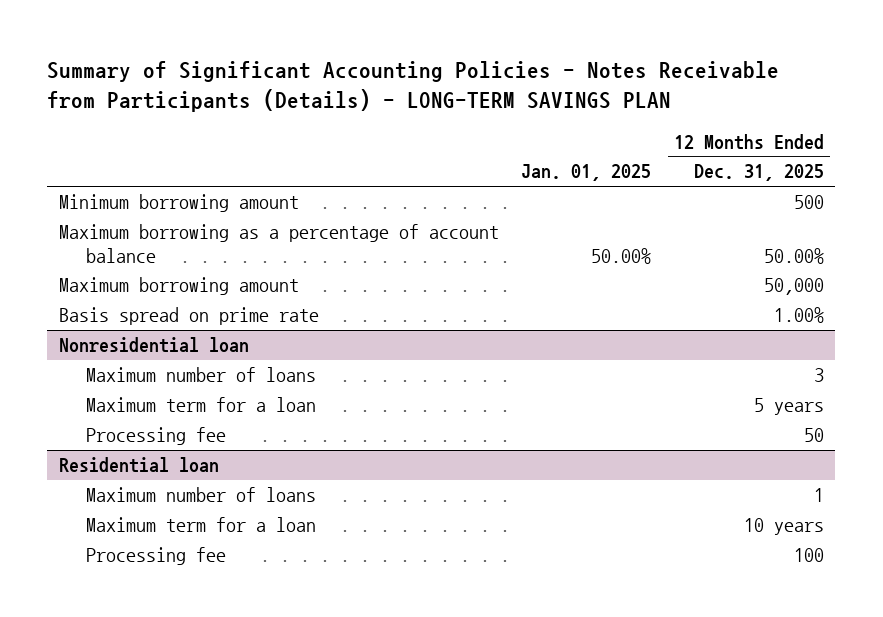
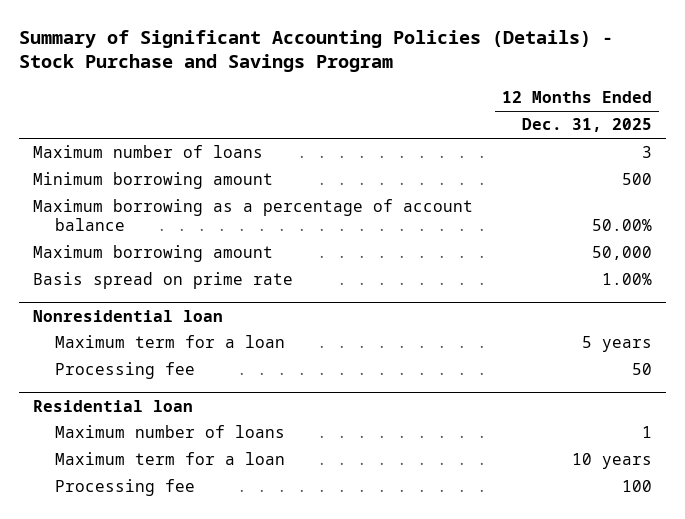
- Summary of Significant Accounting Policies - Notes Receivable from Participants (Details) - LONG-TERM SAVINGS PLAN
+ Summary of Significant Accounting Policies (Details) - Stock Purchase and Savings Program
- | Jan. 01, 2025 | 12 Months Ended Dec. 31, 2025
+ | 12 Months Ended Dec. 31, 2025
+ Maximum number of loans | 3
@ Nonresidential loan
- Maximum number of loans | | 3

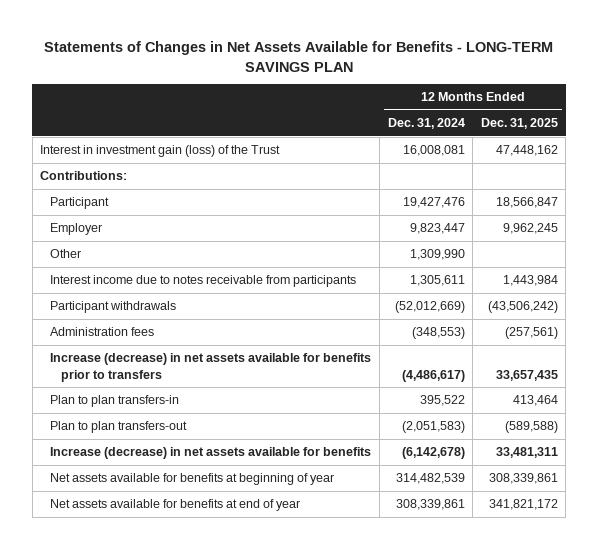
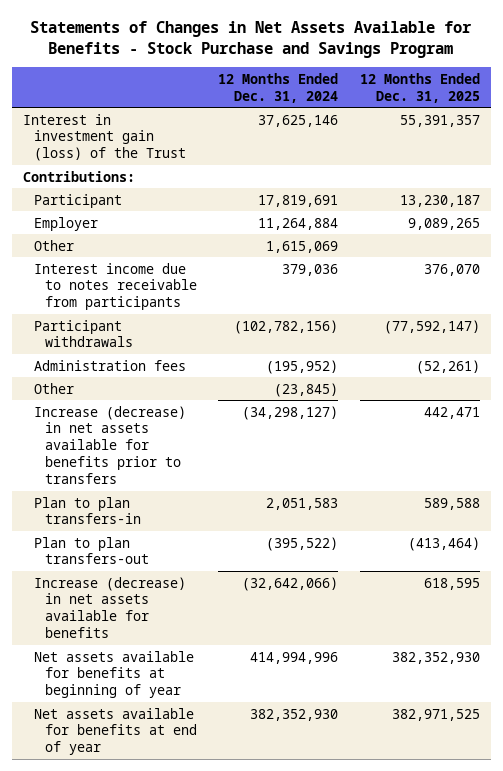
- Statements of Changes in Net Assets Available for Benefits - LONG-TERM SAVINGS PLAN
+ Statements of Changes in Net Assets Available for Benefits - Stock Purchase and Savings Program
- Interest in investment gain (loss) of the Trust | 16,008,081 | 47,448,162
+ Interest in investment gain (loss) of the Trust | 37,625,146 | 55,391,357
- Participant | 19,427,476 | 18,566,847
- Employer | 9,823,447 | 9,962,245
- Other | 1,309,990 |
- Interest income due to notes receivable from participants | 1,305,611 | 1,443,984
- Participant withdrawals | (52,012,669) | (43,506,242)
- Administration fees | (348,553) | (257,561)
- Increase (decrease) in net assets available for benefits prior to transfers | (4,486,617) | 33,657,435
- Plan to plan transfers-in | 395,522 | 413,464
- Plan to plan transfers-out | (2,051,583) | (589,588)
- Increase (decrease) in net assets available for benefits | (6,142,678) | 33,481,311
- Net assets available for benefits at beginning of year | 314,482,539 | 308,339,861
- Net assets available for benefits at end of year | 308,339,861 | 341,821,172
+ Participant | 17,819,691 | 13,230,187
+ Employer | 11,264,884 | 9,089,265
+ Other | 1,615,069 |
+ Interest income due to notes receivable from participants | 379,036 | 376,070
+ Participant withdrawals | (102,782,156) | (77,592,147)
+ Administration fees | (195,952) | (52,261)
+ Other | (23,845) |
+ Increase (decrease) in net assets available for benefits prior to transfers | (34,298,127) | 442,471
+ Plan to plan transfers-in | 2,051,583 | 589,588
+ Plan to plan transfers-out | (395,522) | (413,464)
+ Increase (decrease) in net assets available for benefits | (32,642,066) | 618,595
+ Net assets available for benefits at beginning of year | 414,994,996 | 382,352,930
+ Net assets available for benefits at end of year | 382,352,930 | 382,971,525

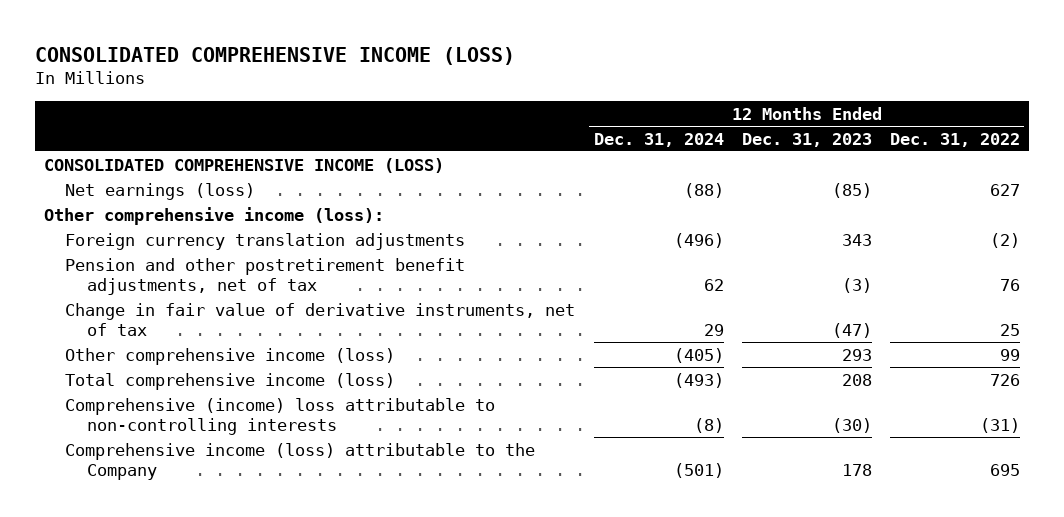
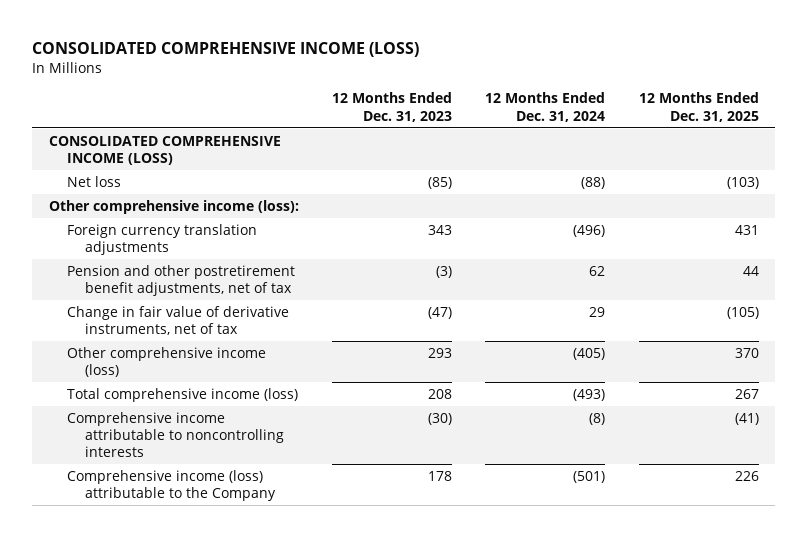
- | 12 Months Ended Dec. 31, 2024 | 12 Months Ended Dec. 31, 2023 | 12 Months Ended Dec. 31, 2022
+ | 12 Months Ended Dec. 31, 2023 | 12 Months Ended Dec. 31, 2024 | 12 Months Ended Dec. 31, 2025
- Net earnings (loss) | (88) | (85) | 627
+ Net loss | (85) | (88) | (103)
- Comprehensive (income) loss attributable to non-controlling interests | (8) | (30) | (31)
+ Comprehensive income attributable to noncontrolling interests | (30) | (8) | (41)

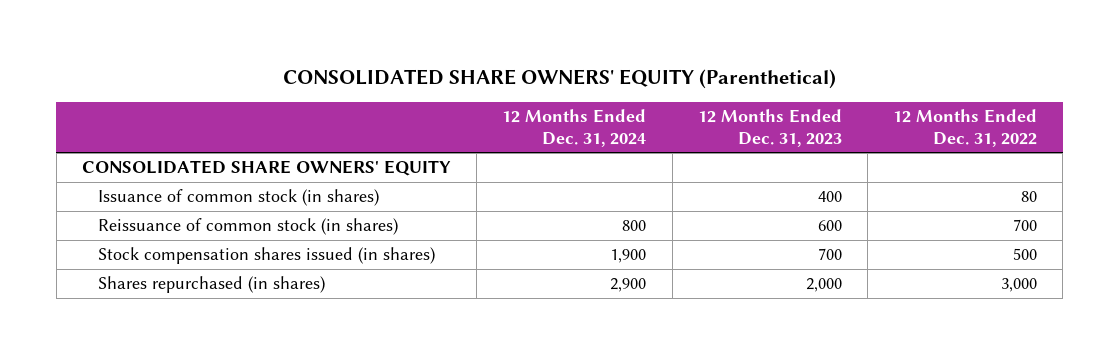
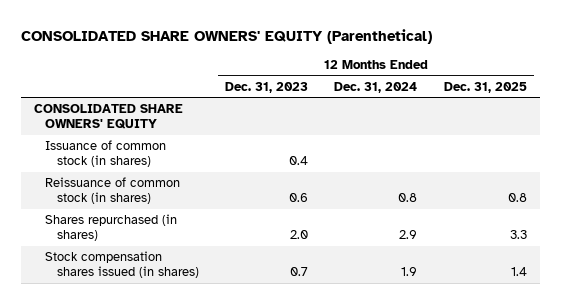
- | 12 Months Ended Dec. 31, 2024 | 12 Months Ended Dec. 31, 2023 | 12 Months Ended Dec. 31, 2022
+ | 12 Months Ended Dec. 31, 2023 | 12 Months Ended Dec. 31, 2024 | 12 Months Ended Dec. 31, 2025
- Issuance of common stock (in shares) | | 400 | 80
- Reissuance of common stock (in shares) | 800 | 600 | 700
- Stock compensation shares issued (in shares) | 1,900 | 700 | 500
- Shares repurchased (in shares) | 2,900 | 2,000 | 3,000
+ Issuance of common stock (in shares) | 0.4 | |
+ Reissuance of common stock (in shares) | 0.6 | 0.8 | 0.8
+ Shares repurchased (in shares) | 2.0 | 2.9 | 3.3
+ Stock compensation shares issued (in shares) | 0.7 | 1.9 | 1.4

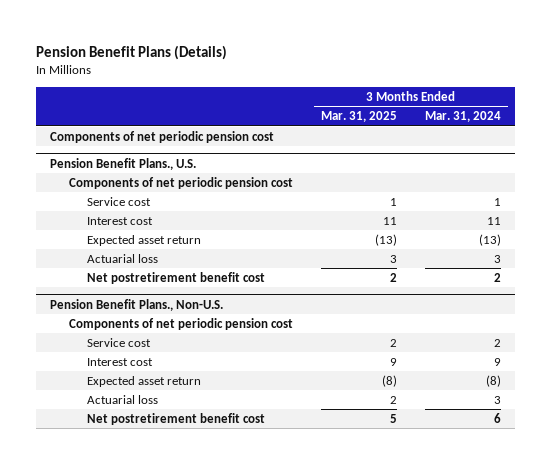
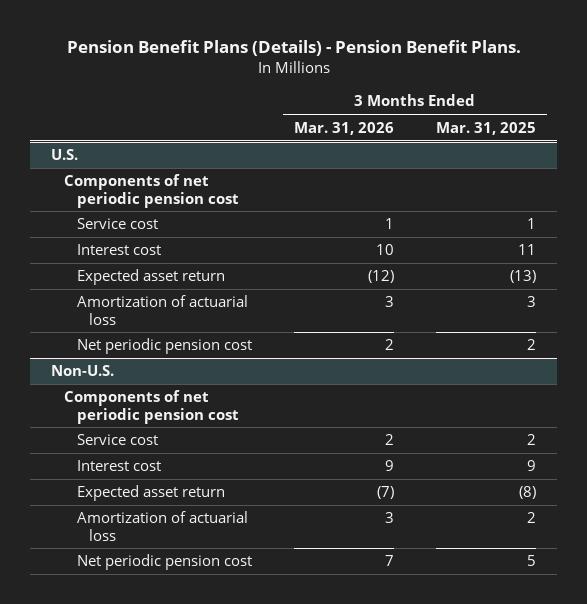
- Pension Benefit Plans (Details)
+ Pension Benefit Plans (Details) - Pension Benefit Plans.
- | 3 Months Ended Mar. 31, 2025 | 3 Months Ended Mar. 31, 2024
+ | 3 Months Ended Mar. 31, 2026 | 3 Months Ended Mar. 31, 2025
- Components of net periodic pension cost
- Pension Benefit Plans., U.S.
+ U.S.
- Actuarial loss | 3 | 3
- Net postretirement benefit cost | 2 | 2
- Pension Benefit Plans., Non-U.S.
+ Amortization of actuarial loss | 3 | 3
+ Net periodic pension cost | 2 | 2
+ Non-U.S.
- Actuarial loss | 2 | 3
- Net postretirement benefit cost | 5 | 6
+ Amortization of actuarial loss | 3 | 2
+ Net periodic pension cost | 7 | 5

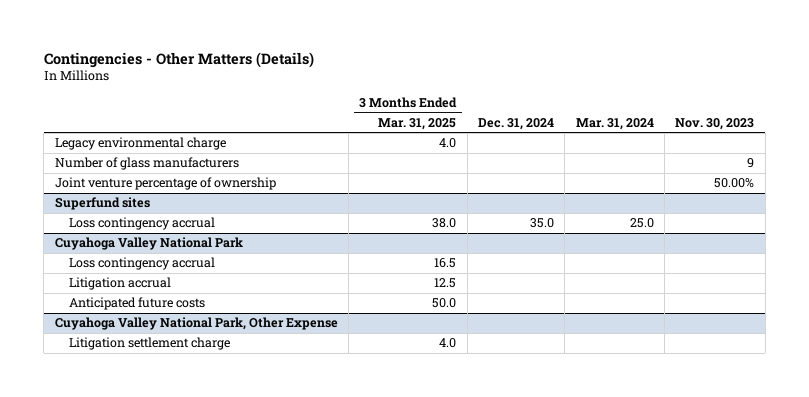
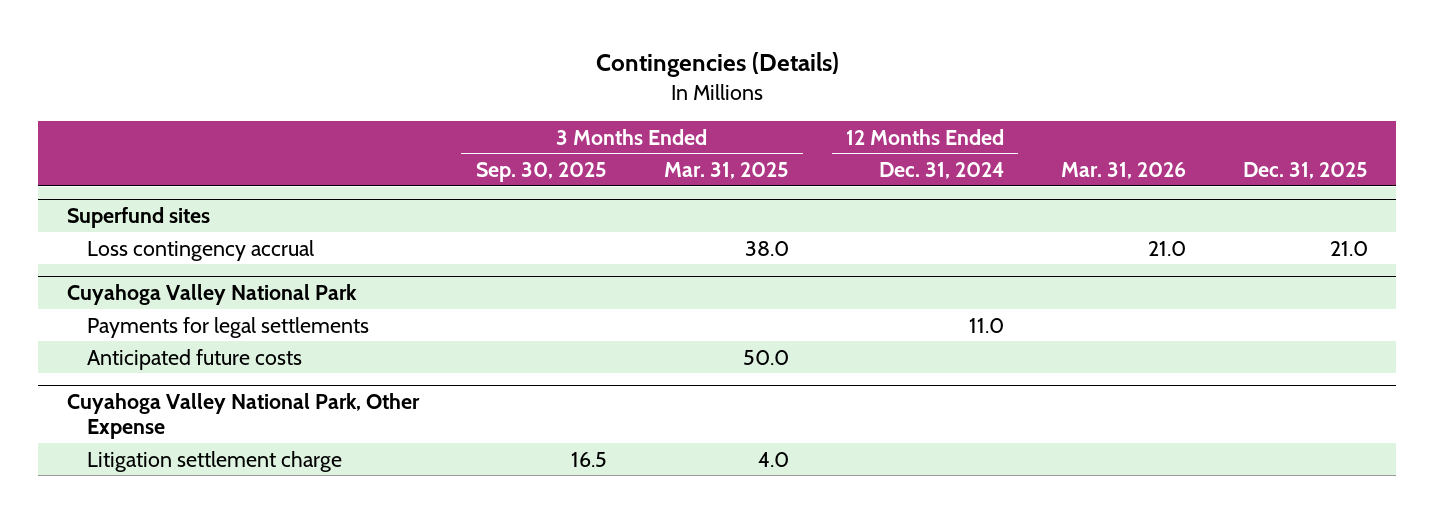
- Contingencies - Other Matters (Details)
+ Contingencies (Details)
- | 3 Months Ended Mar. 31, 2025 | Dec. 31, 2024 | Mar. 31, 2024 | Nov. 30, 2023
+ | 3 Months Ended Sep. 30, 2025 | 3 Months Ended Mar. 31, 2025 | 12 Months Ended Dec. 31, 2024 | Mar. 31, 2026 | Dec. 31, 2025
- Legacy environmental charge | 4.0 | | |
- Number of glass manufacturers | | | | 9
- Joint venture percentage of ownership | | | | 50.00%
@ Cuyahoga Valley National Park
- Loss contingency accrual | 16.5 | | |
- Litigation accrual | 12.5 | | |
+ Payments for legal settlements | | | 11.0 | |

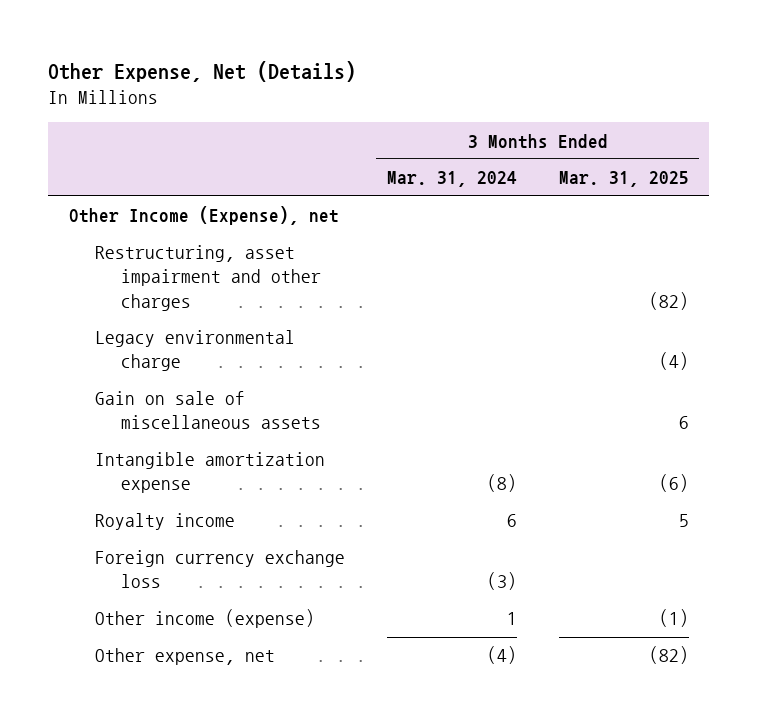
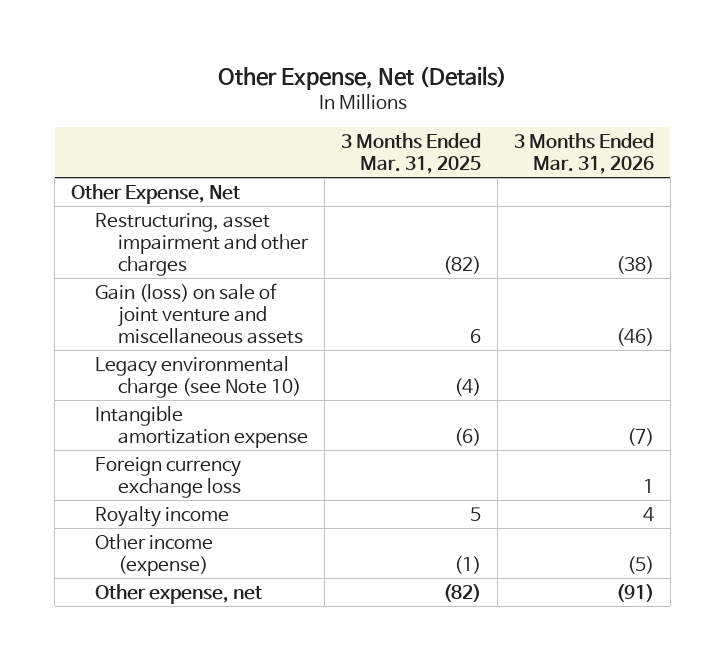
- | 3 Months Ended Mar. 31, 2024 | 3 Months Ended Mar. 31, 2025
+ | 3 Months Ended Mar. 31, 2025 | 3 Months Ended Mar. 31, 2026
- Other Income (Expense), net
+ Other Expense, Net
- Legacy environmental charge | | (4)
- Gain on sale of miscellaneous assets | | 6
+ Gain (loss) on sale of joint venture and miscellaneous assets | 6 | (46)
+ Legacy environmental charge (see Note 10) | (4) |
moved down: Royalty income | 5 | 4

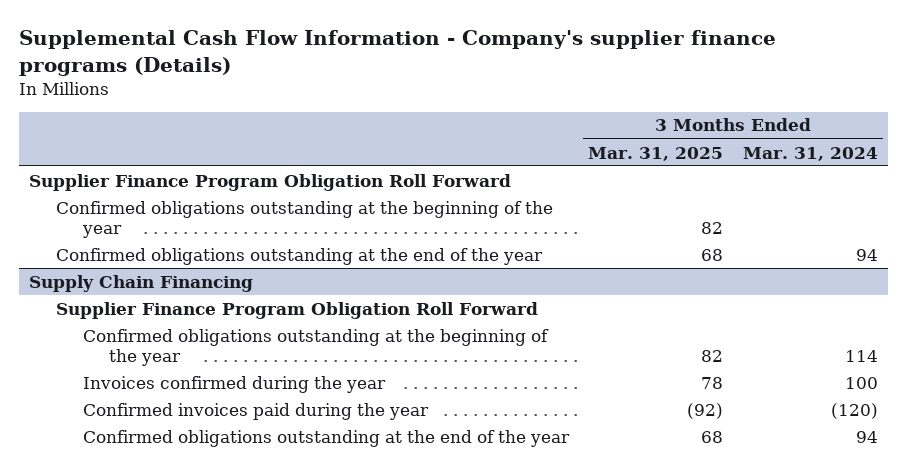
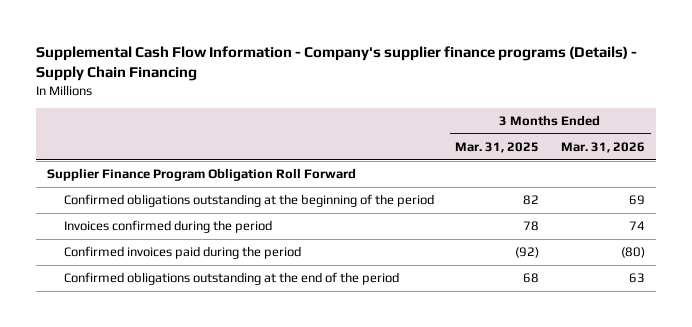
- Supplemental Cash Flow Information - Company's supplier finance programs (Details)
+ Supplemental Cash Flow Information - Company's supplier finance programs (Details) - Supply Chain Financing
- | 3 Months Ended Mar. 31, 2025 | 3 Months Ended Mar. 31, 2024
+ | 3 Months Ended Mar. 31, 2025 | 3 Months Ended Mar. 31, 2026
- Confirmed obligations outstanding at the beginning of the year | 82 |
- Confirmed obligations outstanding at the end of the year | 68 | 94
- Supply Chain Financing
- Supplier Finance Program Obligation Roll Forward
- Confirmed obligations outstanding at the beginning of the year | 82 | 114
- Invoices confirmed during the year | 78 | 100
- Confirmed invoices paid during the year | (92) | (120)
- Confirmed obligations outstanding at the end of the year | 68 | 94
+ Confirmed obligations outstanding at the beginning of the period | 82 | 69
+ Invoices confirmed during the period | 78 | 74
+ Confirmed invoices paid during the period | (92) | (80)
+ Confirmed obligations outstanding at the end of the period | 68 | 63

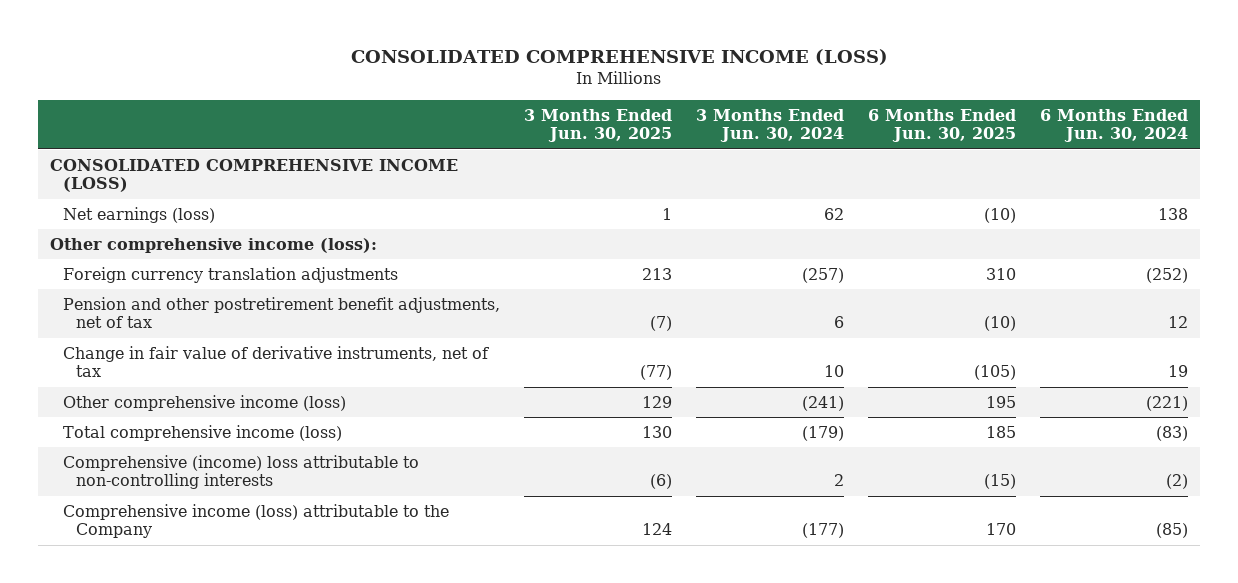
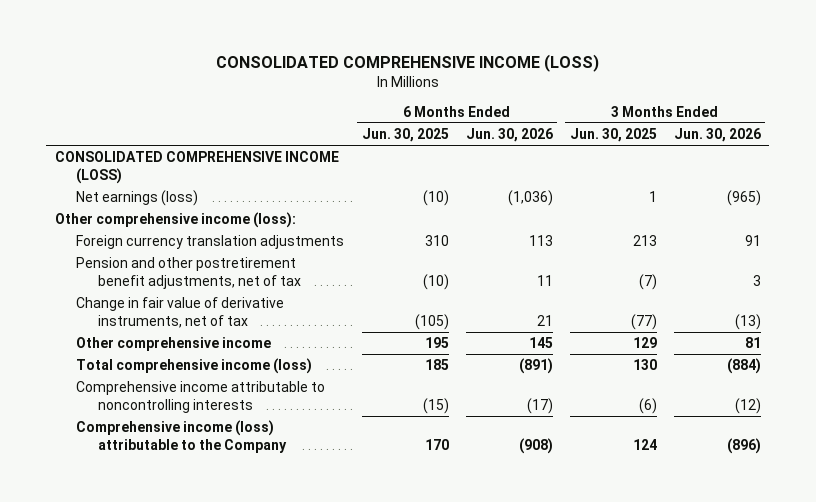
- | 3 Months Ended Jun. 30, 2025 | 3 Months Ended Jun. 30, 2024 | 6 Months Ended Jun. 30, 2025 | 6 Months Ended Jun. 30, 2024
+ | 6 Months Ended Jun. 30, 2025 | 6 Months Ended Jun. 30, 2026 | 3 Months Ended Jun. 30, 2025 | 3 Months Ended Jun. 30, 2026
- Other comprehensive income (loss) | 129 | (241) | 195 | (221)
+ Other comprehensive income | 195 | 145 | 129 | 81
- Comprehensive (income) loss attributable to non-controlling interests | (6) | 2 | (15) | (2)
+ Comprehensive income attributable to noncontrolling interests | (15) | (17) | (6) | (12)

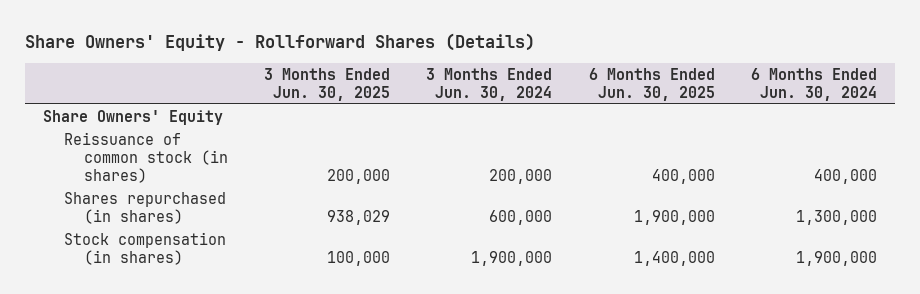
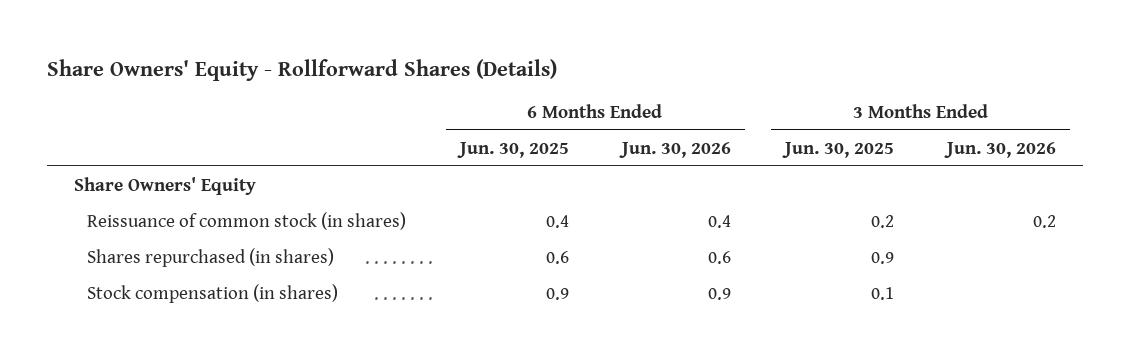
- | 3 Months Ended Jun. 30, 2025 | 3 Months Ended Jun. 30, 2024 | 6 Months Ended Jun. 30, 2025 | 6 Months Ended Jun. 30, 2024
+ | 6 Months Ended Jun. 30, 2025 | 6 Months Ended Jun. 30, 2026 | 3 Months Ended Jun. 30, 2025 | 3 Months Ended Jun. 30, 2026
- Reissuance of common stock (in shares) | 200,000 | 200,000 | 400,000 | 400,000
- Shares repurchased (in shares) | 938,029 | 600,000 | 1,900,000 | 1,300,000
- Stock compensation (in shares) | 100,000 | 1,900,000 | 1,400,000 | 1,900,000
+ Reissuance of common stock (in shares) | 0.4 | 0.4 | 0.2 | 0.2
+ Shares repurchased (in shares) | 0.6 | 0.6 | 0.9 |
+ Stock compensation (in shares) | 0.9 | 0.9 | 0.1 |

